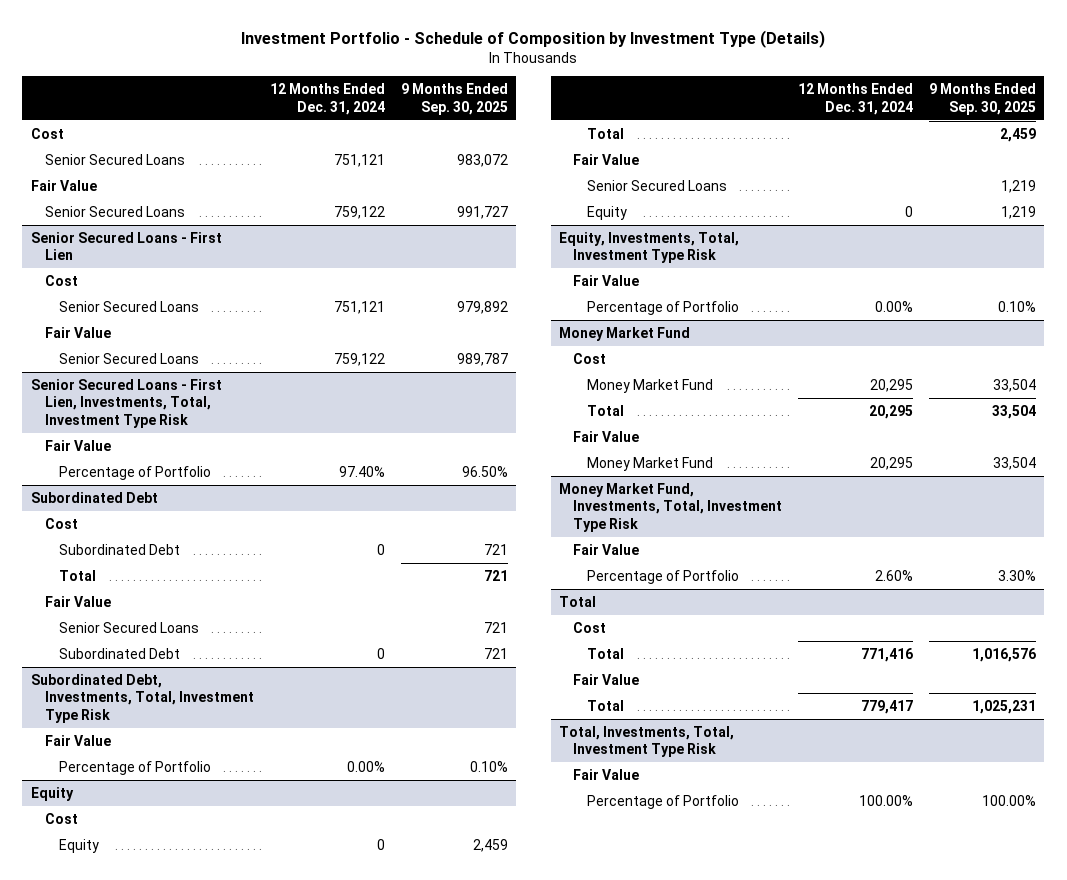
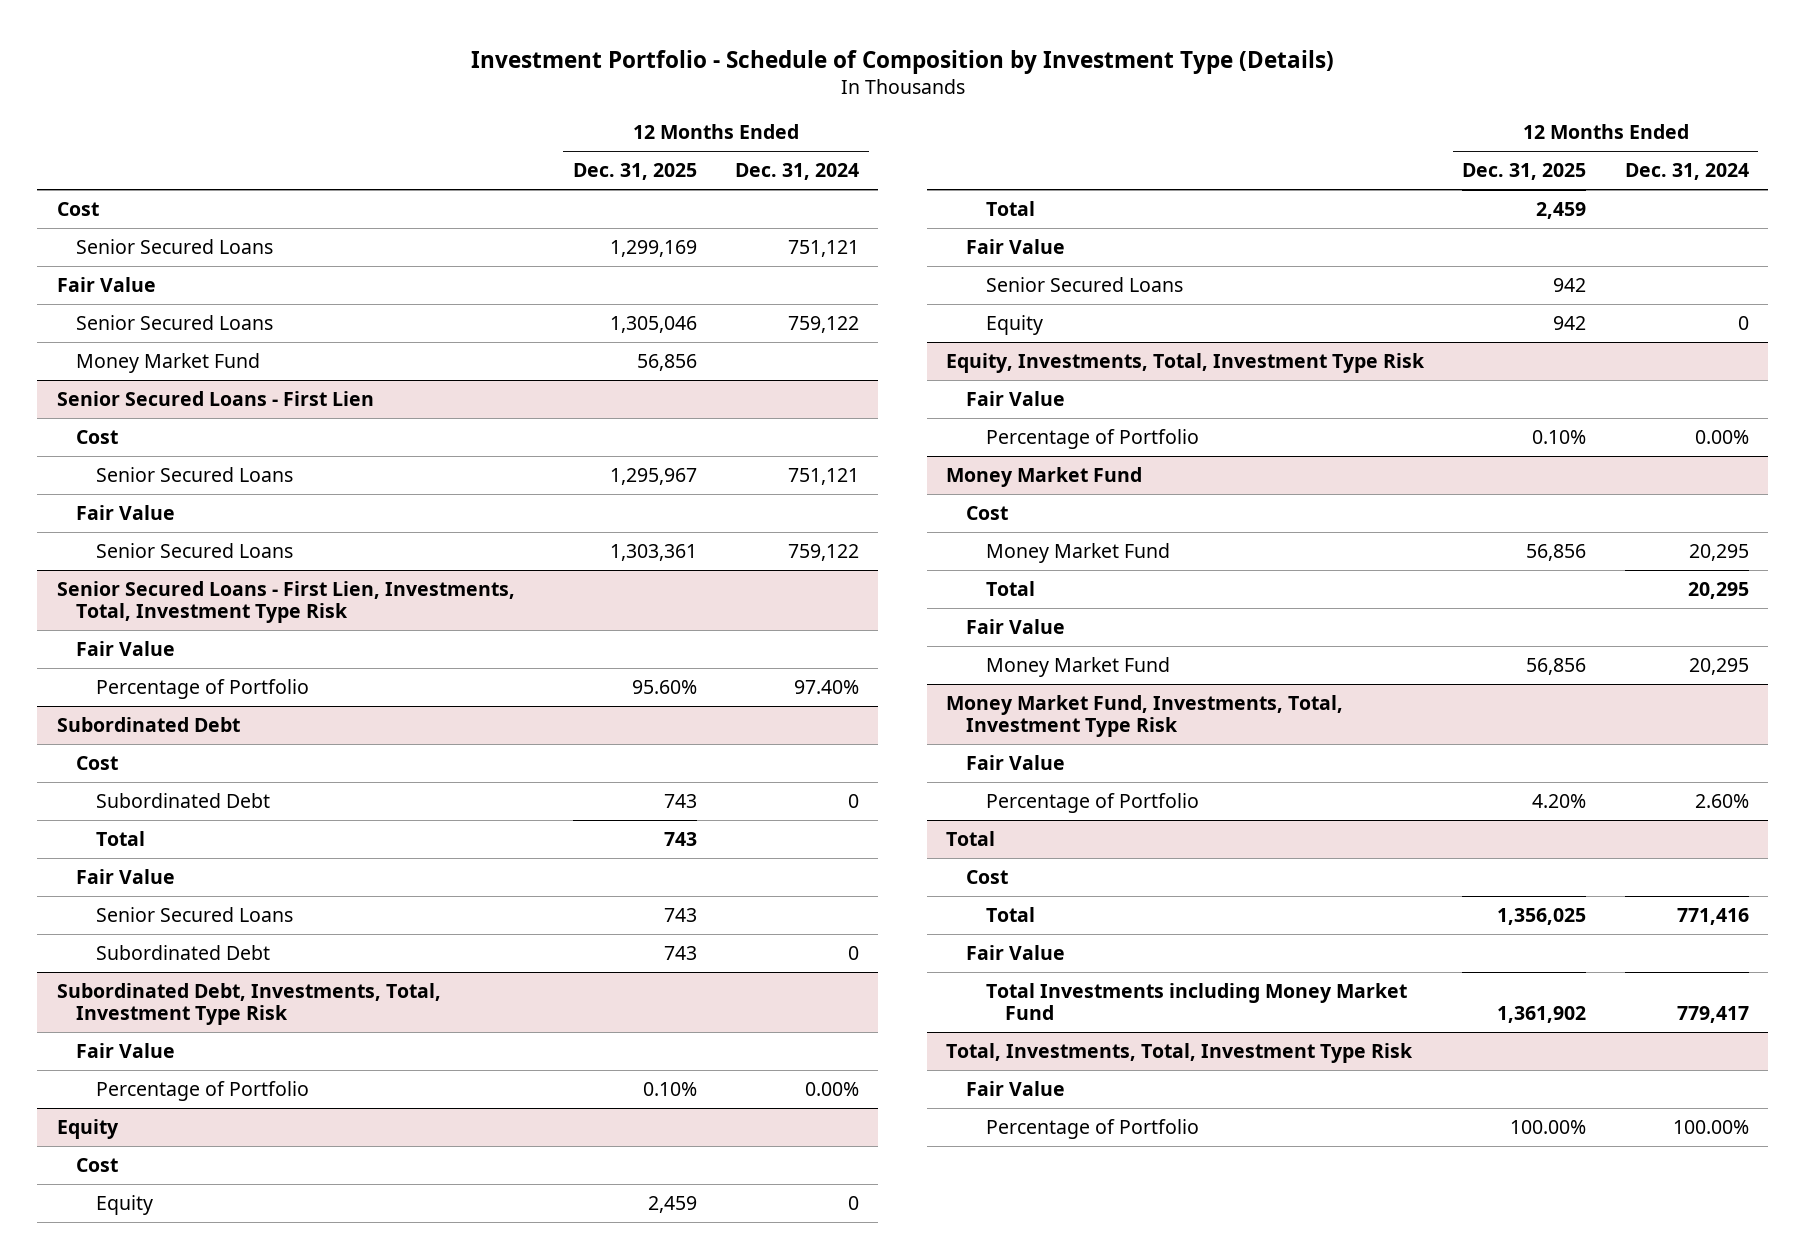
- | 12 Months Ended Dec. 31, 2024 | 9 Months Ended Sep. 30, 2025
+ | 12 Months Ended Dec. 31, 2025 | 12 Months Ended Dec. 31, 2024
+ Money Market Fund | 56,856 |
@ Total
- Total | 779,417 | 1,025,231
+ Total Investments including Money Market Fund | 1,361,902 | 779,417

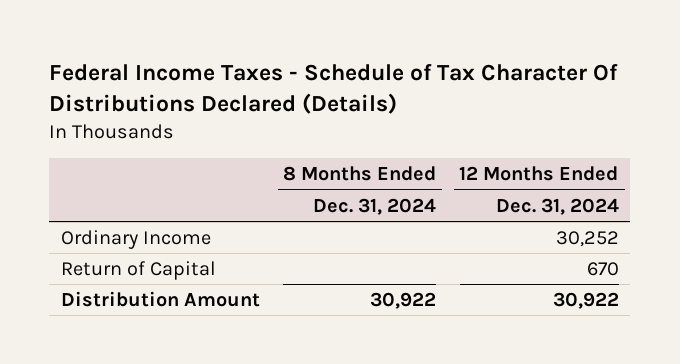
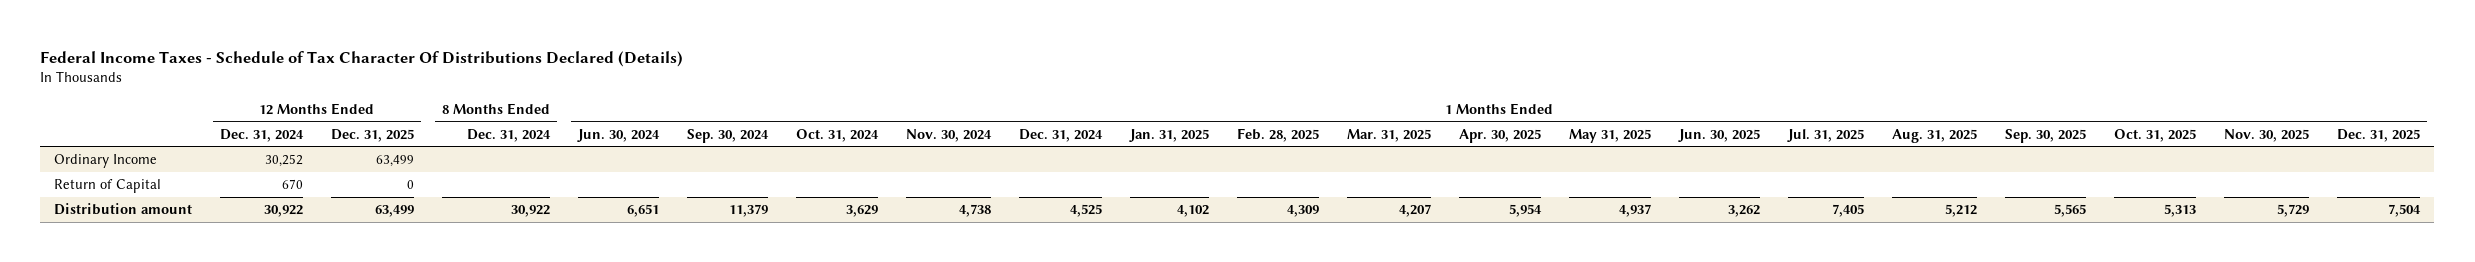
- | 8 Months Ended Dec. 31, 2024 | 12 Months Ended Dec. 31, 2024
+ | 12 Months Ended Dec. 31, 2024 | 12 Months Ended Dec. 31, 2025 | 8 Months Ended Dec. 31, 2024 | 1 Months Ended Jun. 30, 2024 | 1 Months Ended Sep. 30, 2024 | 1 Months Ended Oct. 31, 2024 | 1 Months Ended Nov. 30, 2024 | 1 Months Ended Dec. 31, 2024 | 1 Months Ended Jan. 31, 2025 | 1 Months Ended Feb. 28, 2025 | 1 Months Ended Mar. 31, 2025 | 1 Months Ended Apr. 30, 2025 | 1 Months Ended May 31, 2025 | 1 Months Ended Jun. 30, 2025 | 1 Months Ended Jul. 31, 2025 | 1 Months Ended Aug. 31, 2025 | 1 Months Ended Sep. 30, 2025 | 1 Months Ended Oct. 31, 2025 | 1 Months Ended Nov. 30, 2025 | 1 Months Ended Dec. 31, 2025
- Distribution Amount | 30,922 | 30,922
+ Distribution amount | 30,922 | 63,499 | 30,922 | 6,651 | 11,379 | 3,629 | 4,738 | 4,525 | 4,102 | 4,309 | 4,207 | 5,954 | 4,937 | 3,262 | 7,405 | 5,212 | 5,565 | 5,313 | 5,729 | 7,504

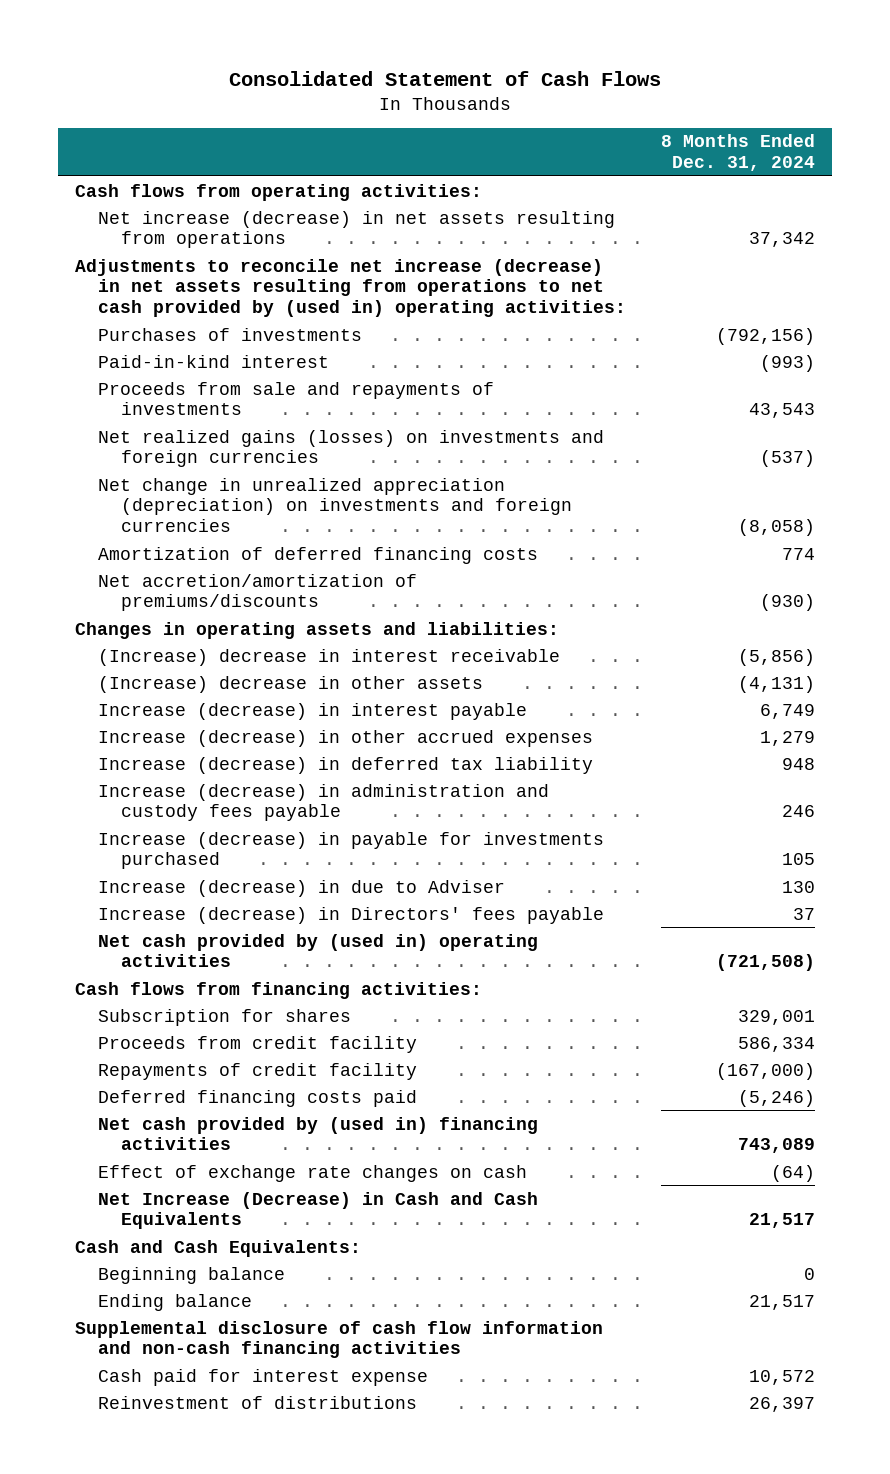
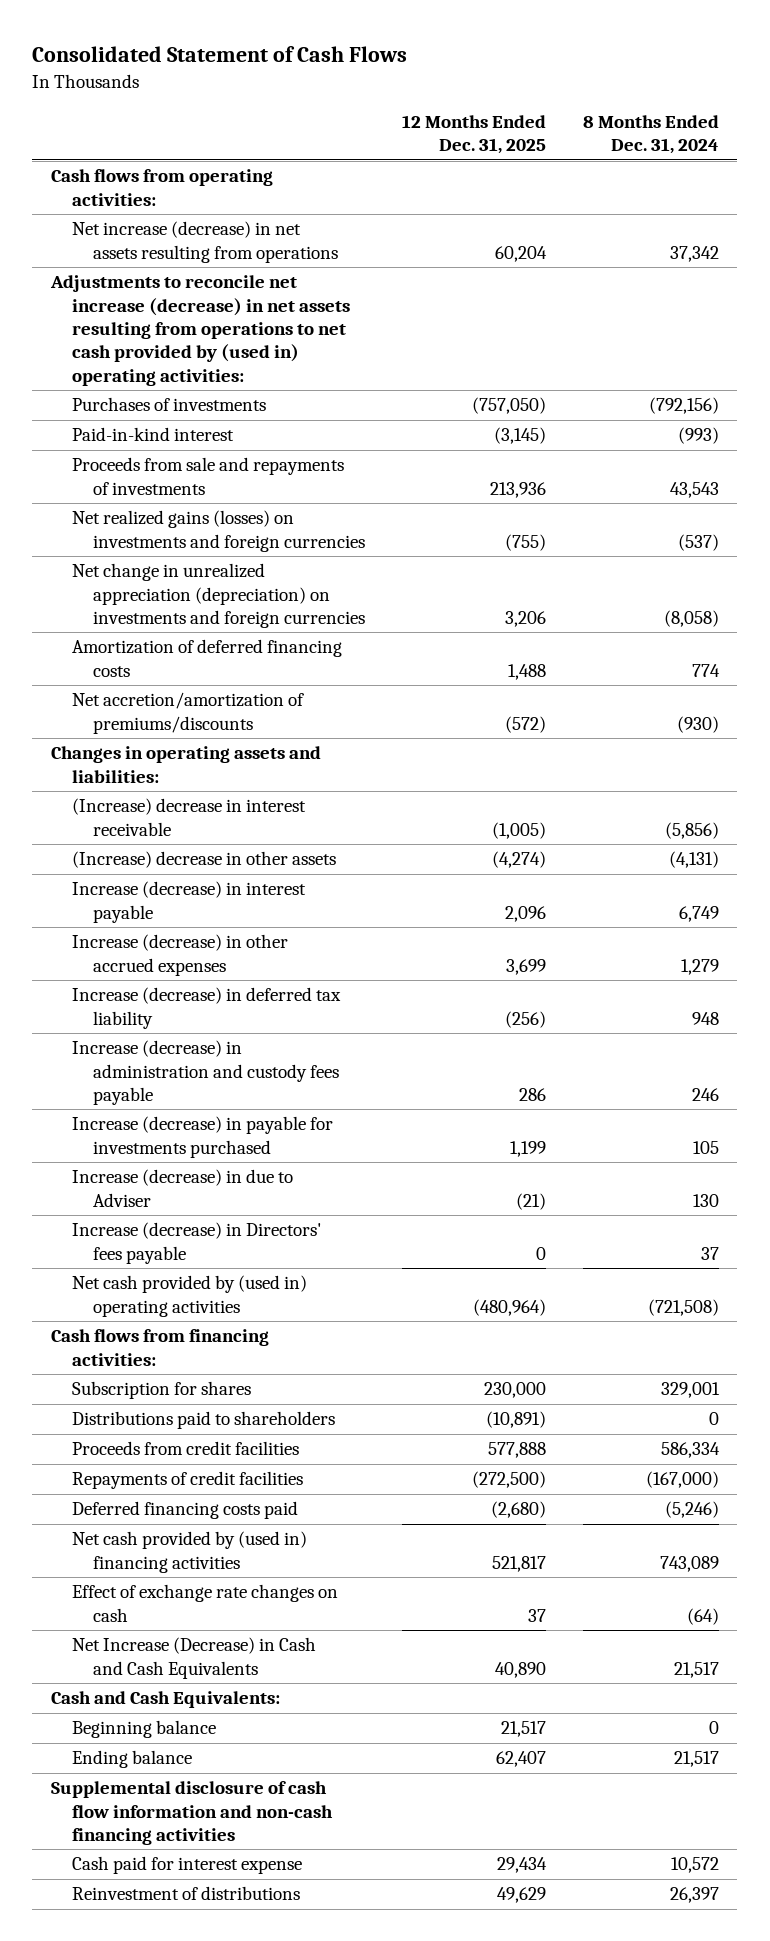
- | 8 Months Ended Dec. 31, 2024
+ | 12 Months Ended Dec. 31, 2025 | 8 Months Ended Dec. 31, 2024
- Proceeds from credit facility | 586,334
- Repayments of credit facility | (167,000)
+ Distributions paid to shareholders | (10,891) | 0
+ Proceeds from credit facilities | 577,888 | 586,334
+ Repayments of credit facilities | (272,500) | (167,000)

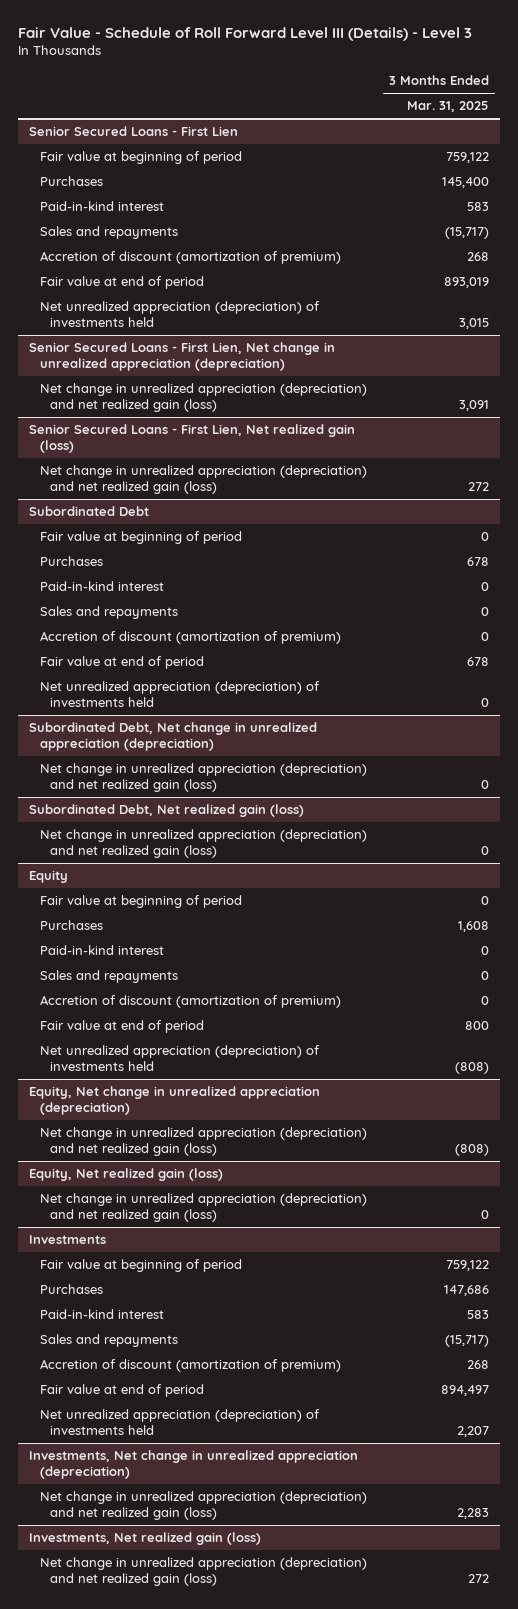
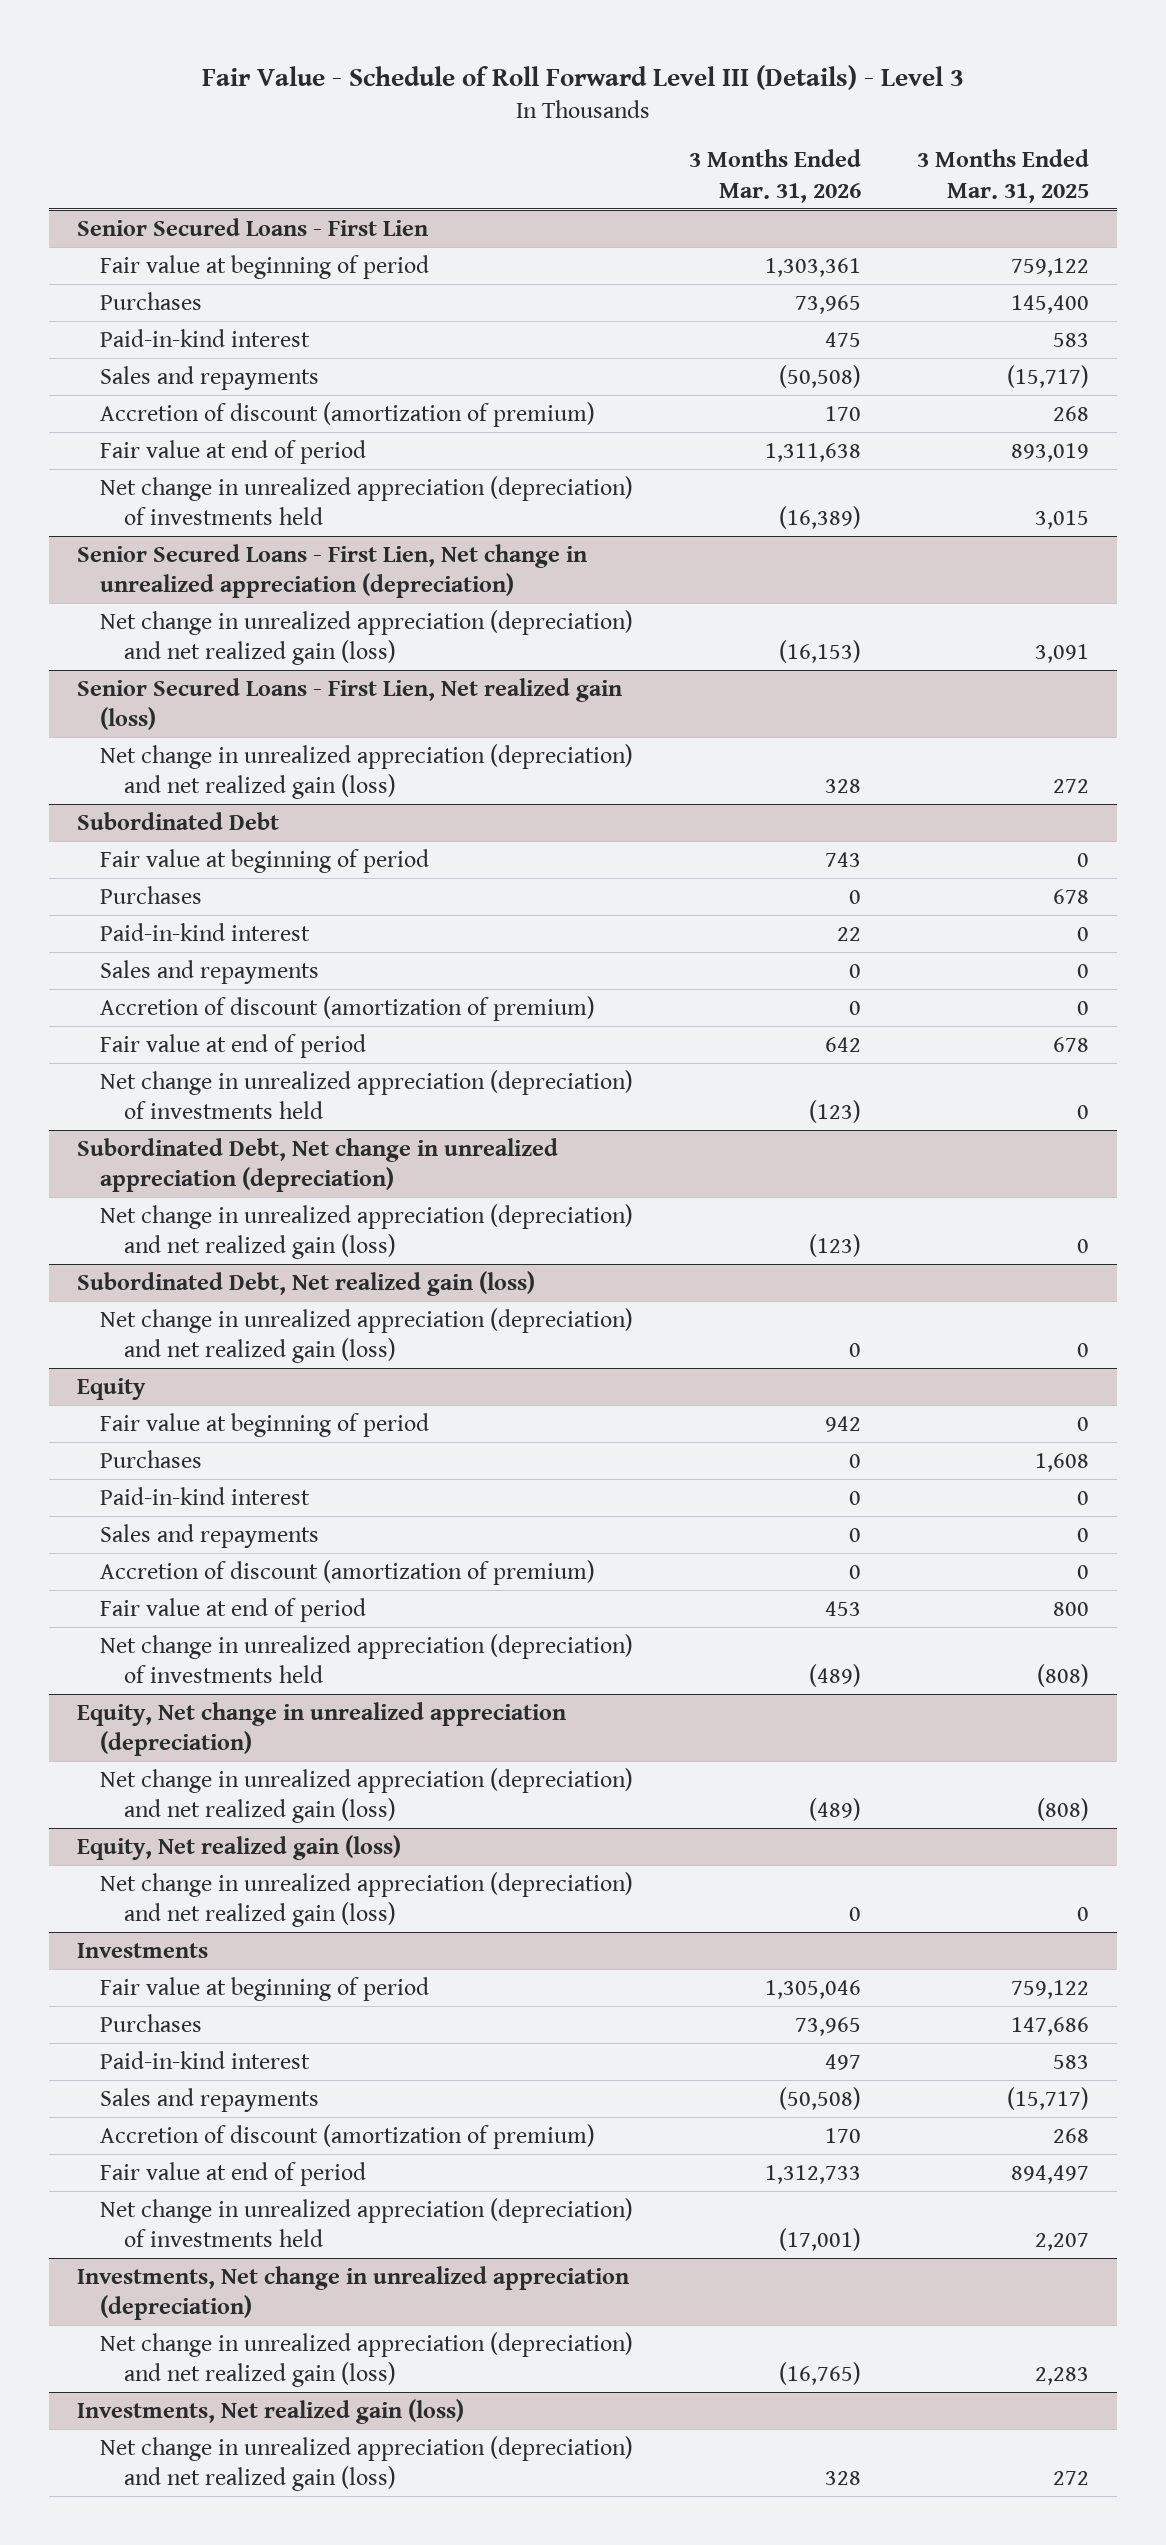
- | 3 Months Ended Mar. 31, 2025
+ | 3 Months Ended Mar. 31, 2026 | 3 Months Ended Mar. 31, 2025
@ Senior Secured Loans - First Lien
- Net unrealized appreciation (depreciation) of investments held | 3,015
+ Net change in unrealized appreciation (depreciation) of investments held | (16,389) | 3,015
@ Subordinated Debt
- Net unrealized appreciation (depreciation) of investments held | 0
+ Net change in unrealized appreciation (depreciation) of investments held | (123) | 0
@ Equity
- Net unrealized appreciation (depreciation) of investments held | (808)
+ Net change in unrealized appreciation (depreciation) of investments held | (489) | (808)
@ Investments
- Net unrealized appreciation (depreciation) of investments held | 2,207
+ Net change in unrealized appreciation (depreciation) of investments held | (17,001) | 2,207

